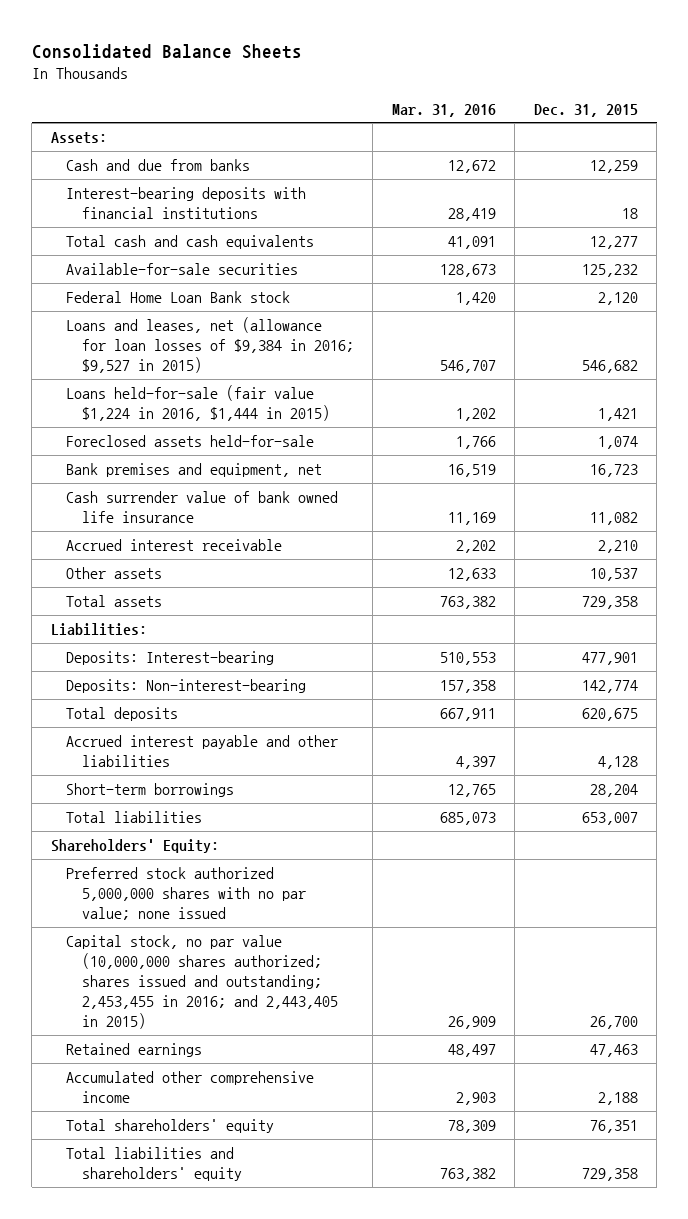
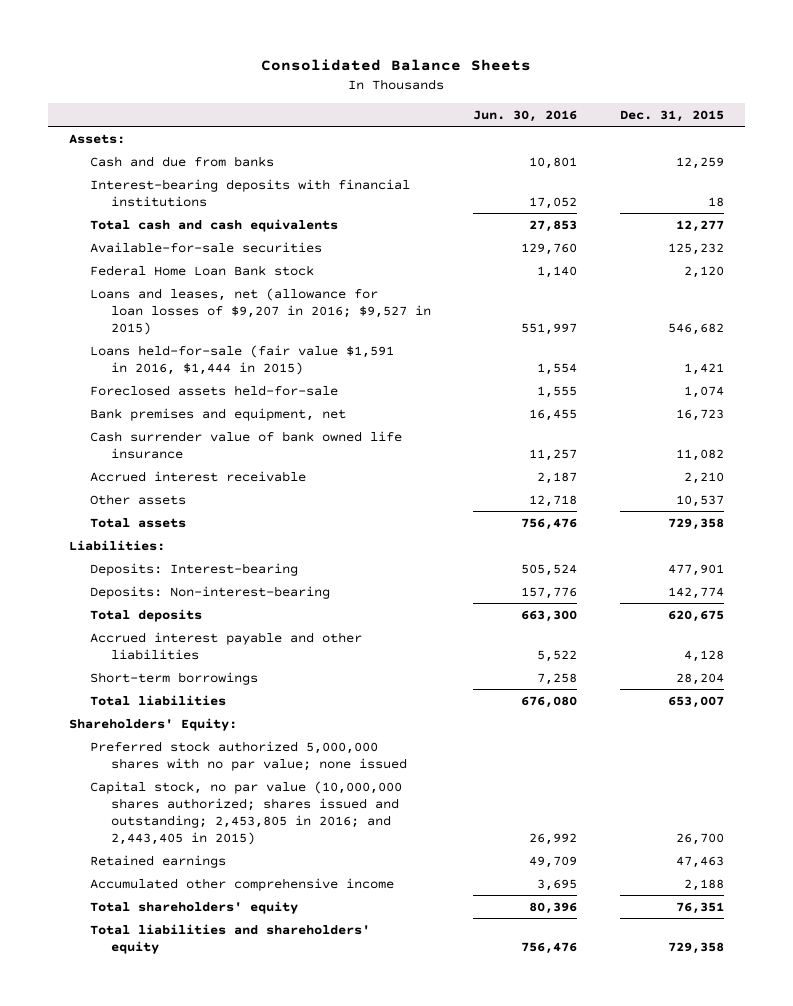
- | Mar. 31, 2016 | Dec. 31, 2015
+ | Jun. 30, 2016 | Dec. 31, 2015
- Loans and leases, net (allowance for loan losses of $9,384 in 2016; $9,527 in 2015) | 546,707 | 546,682
- Loans held-for-sale (fair value $1,224 in 2016, $1,444 in 2015) | 1,202 | 1,421
+ Loans and leases, net (allowance for loan losses of $9,207 in 2016; $9,527 in 2015) | 551,997 | 546,682
+ Loans held-for-sale (fair value $1,591 in 2016, $1,444 in 2015) | 1,554 | 1,421
- Capital stock, no par value (10,000,000 shares authorized; shares issued and outstanding; 2,453,455 in 2016; and 2,443,405 in 2015) | 26,909 | 26,700
+ Capital stock, no par value (10,000,000 shares authorized; shares issued and outstanding; 2,453,805 in 2016; and 2,443,405 in 2015) | 26,992 | 26,700

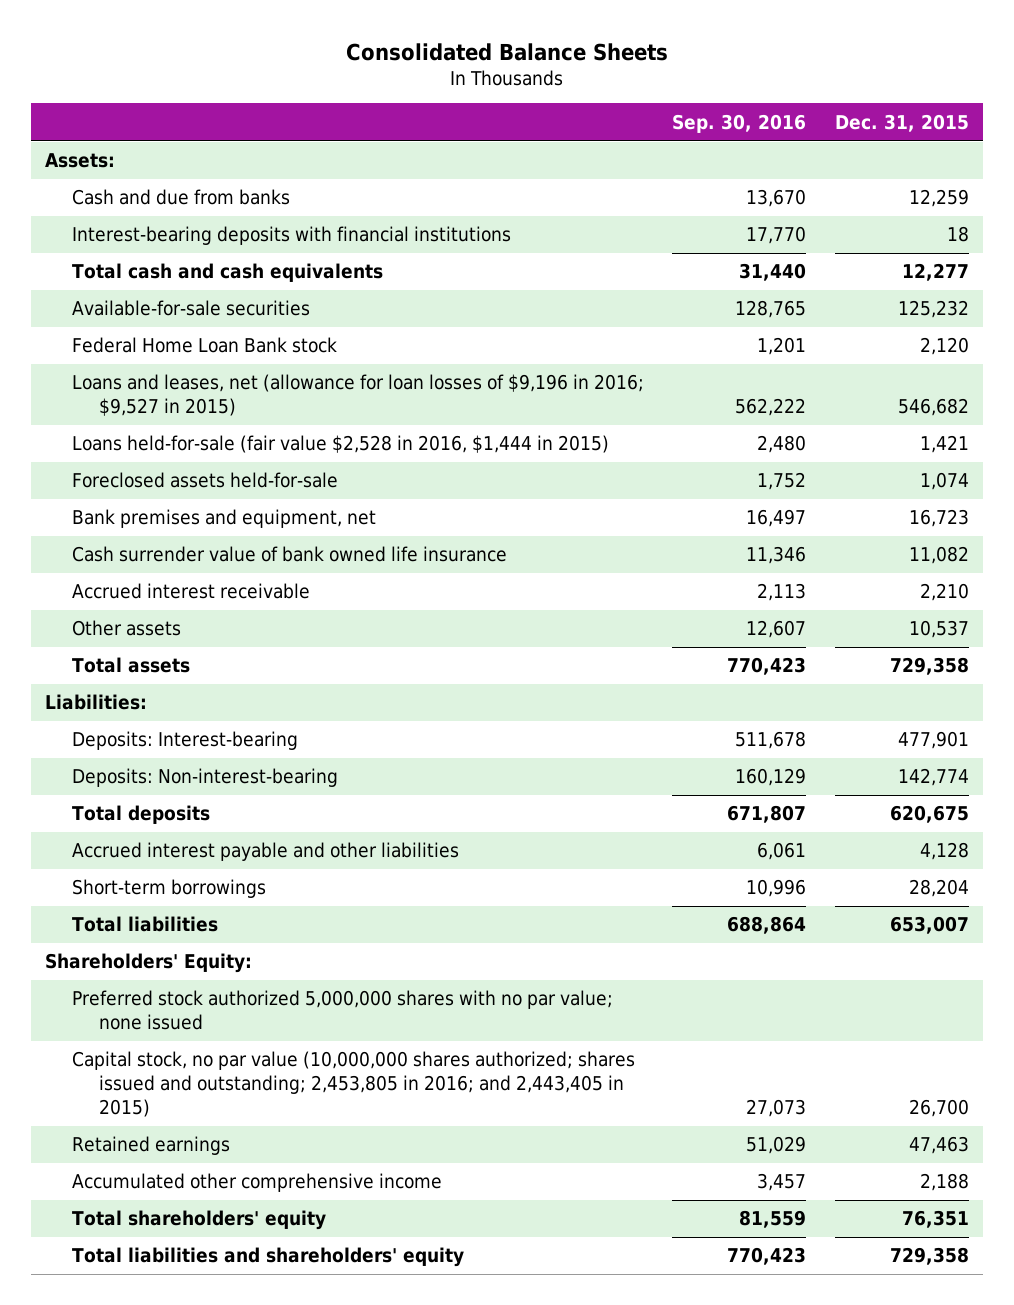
- | Jun. 30, 2016 | Dec. 31, 2015
+ | Sep. 30, 2016 | Dec. 31, 2015
- Loans and leases, net (allowance for loan losses of $9,207 in 2016; $9,527 in 2015) | 551,997 | 546,682
- Loans held-for-sale (fair value $1,591 in 2016, $1,444 in 2015) | 1,554 | 1,421
+ Loans and leases, net (allowance for loan losses of $9,196 in 2016; $9,527 in 2015) | 562,222 | 546,682
+ Loans held-for-sale (fair value $2,528 in 2016, $1,444 in 2015) | 2,480 | 1,421

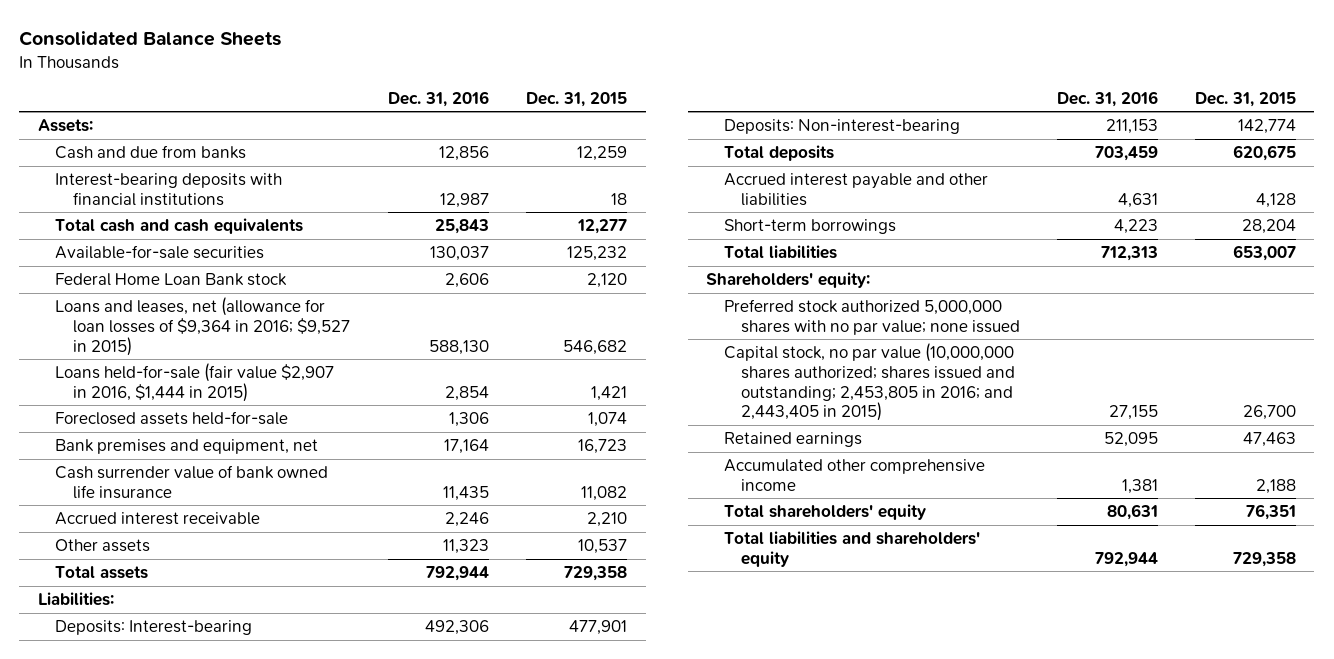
- | Sep. 30, 2016 | Dec. 31, 2015
+ | Dec. 31, 2016 | Dec. 31, 2015
- Loans and leases, net (allowance for loan losses of $9,196 in 2016; $9,527 in 2015) | 562,222 | 546,682
- Loans held-for-sale (fair value $2,528 in 2016, $1,444 in 2015) | 2,480 | 1,421
+ Loans and leases, net (allowance for loan losses of $9,364 in 2016; $9,527 in 2015) | 588,130 | 546,682
+ Loans held-for-sale (fair value $2,907 in 2016, $1,444 in 2015) | 2,854 | 1,421
- Shareholders' Equity:
+ Shareholders' equity:

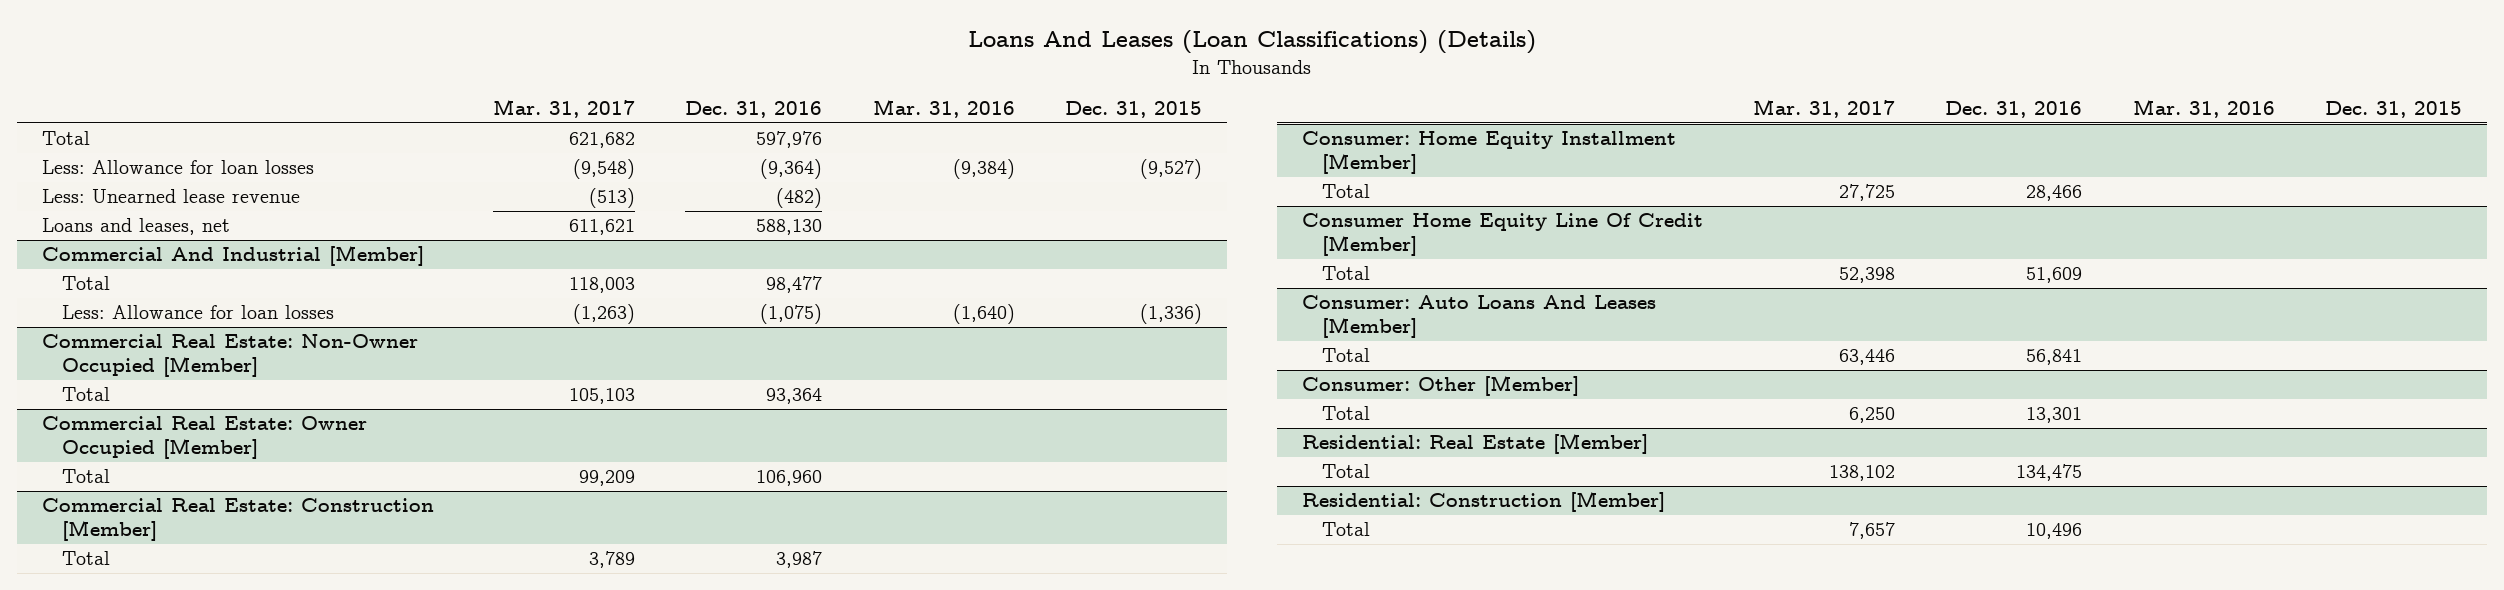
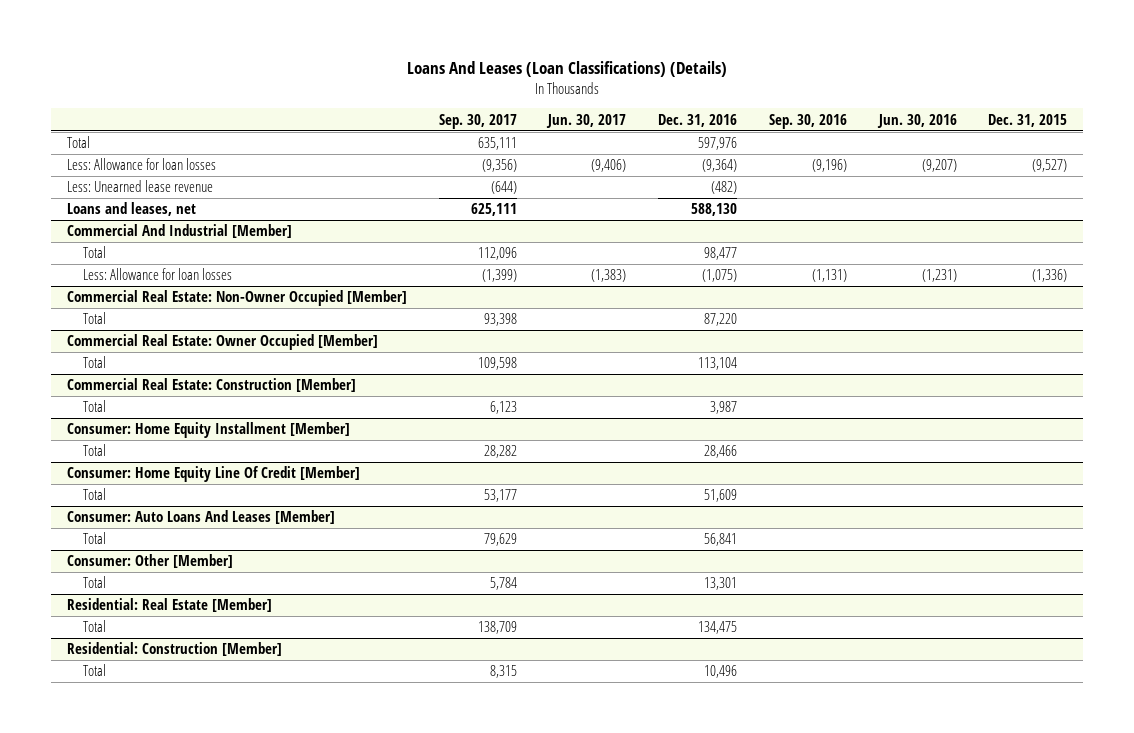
- | Mar. 31, 2017 | Dec. 31, 2016 | Mar. 31, 2016 | Dec. 31, 2015
+ | Sep. 30, 2017 | Jun. 30, 2017 | Dec. 31, 2016 | Sep. 30, 2016 | Jun. 30, 2016 | Dec. 31, 2015
@ Commercial Real Estate: Non-Owner Occupied [Member]
- Total | 105,103 | 93,364 | |
+ Total | 93,398 | | 87,220 | | |
@ Commercial Real Estate: Owner Occupied [Member]
- Total | 99,209 | 106,960 | |
+ Total | 109,598 | | 113,104 | | |
- Consumer Home Equity Line Of Credit [Member]
+ Consumer: Home Equity Line Of Credit [Member]

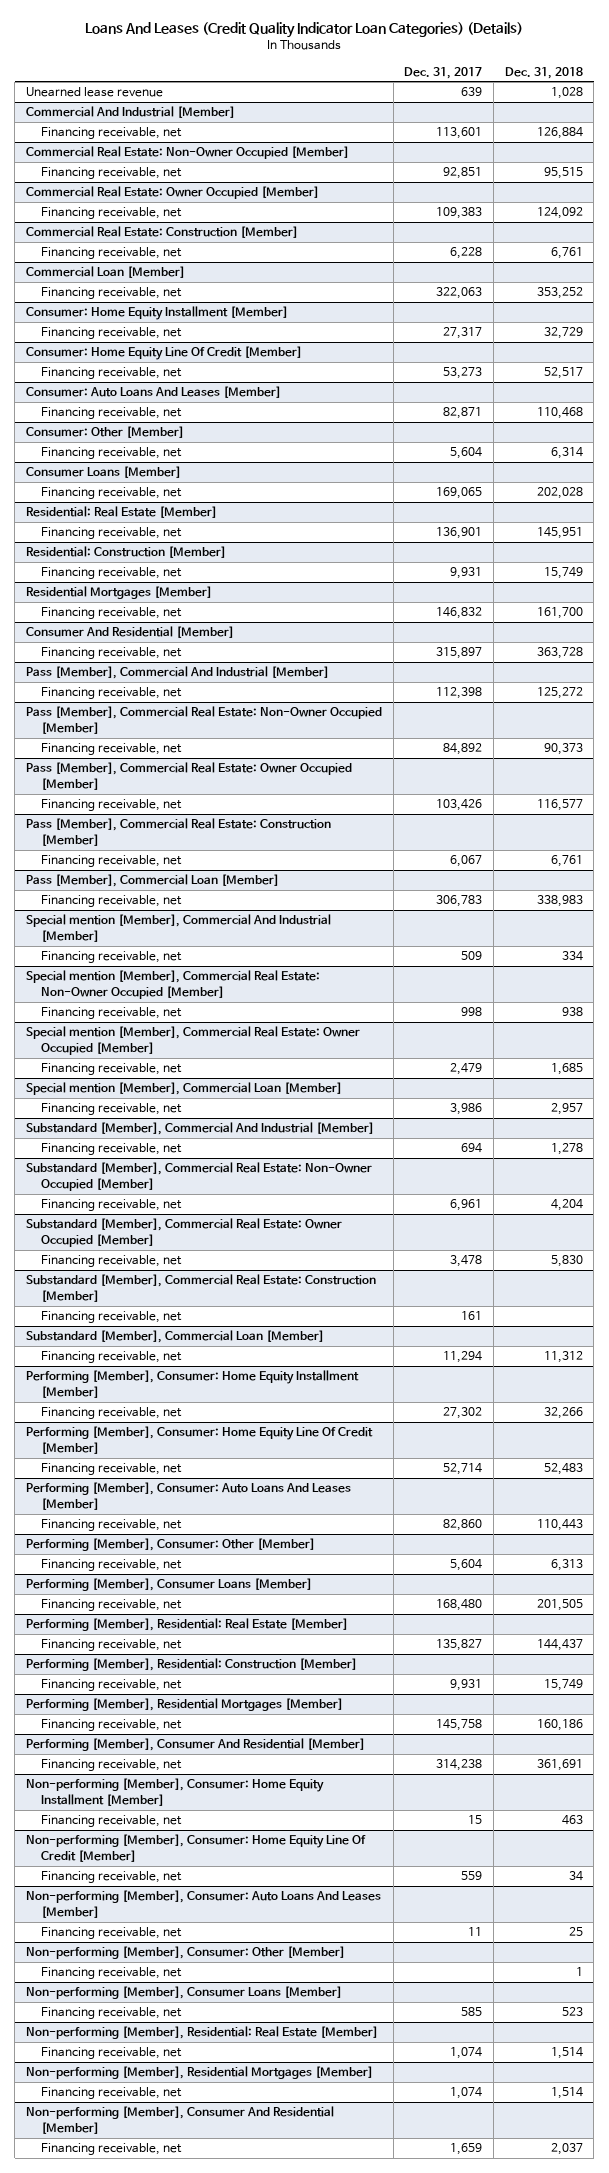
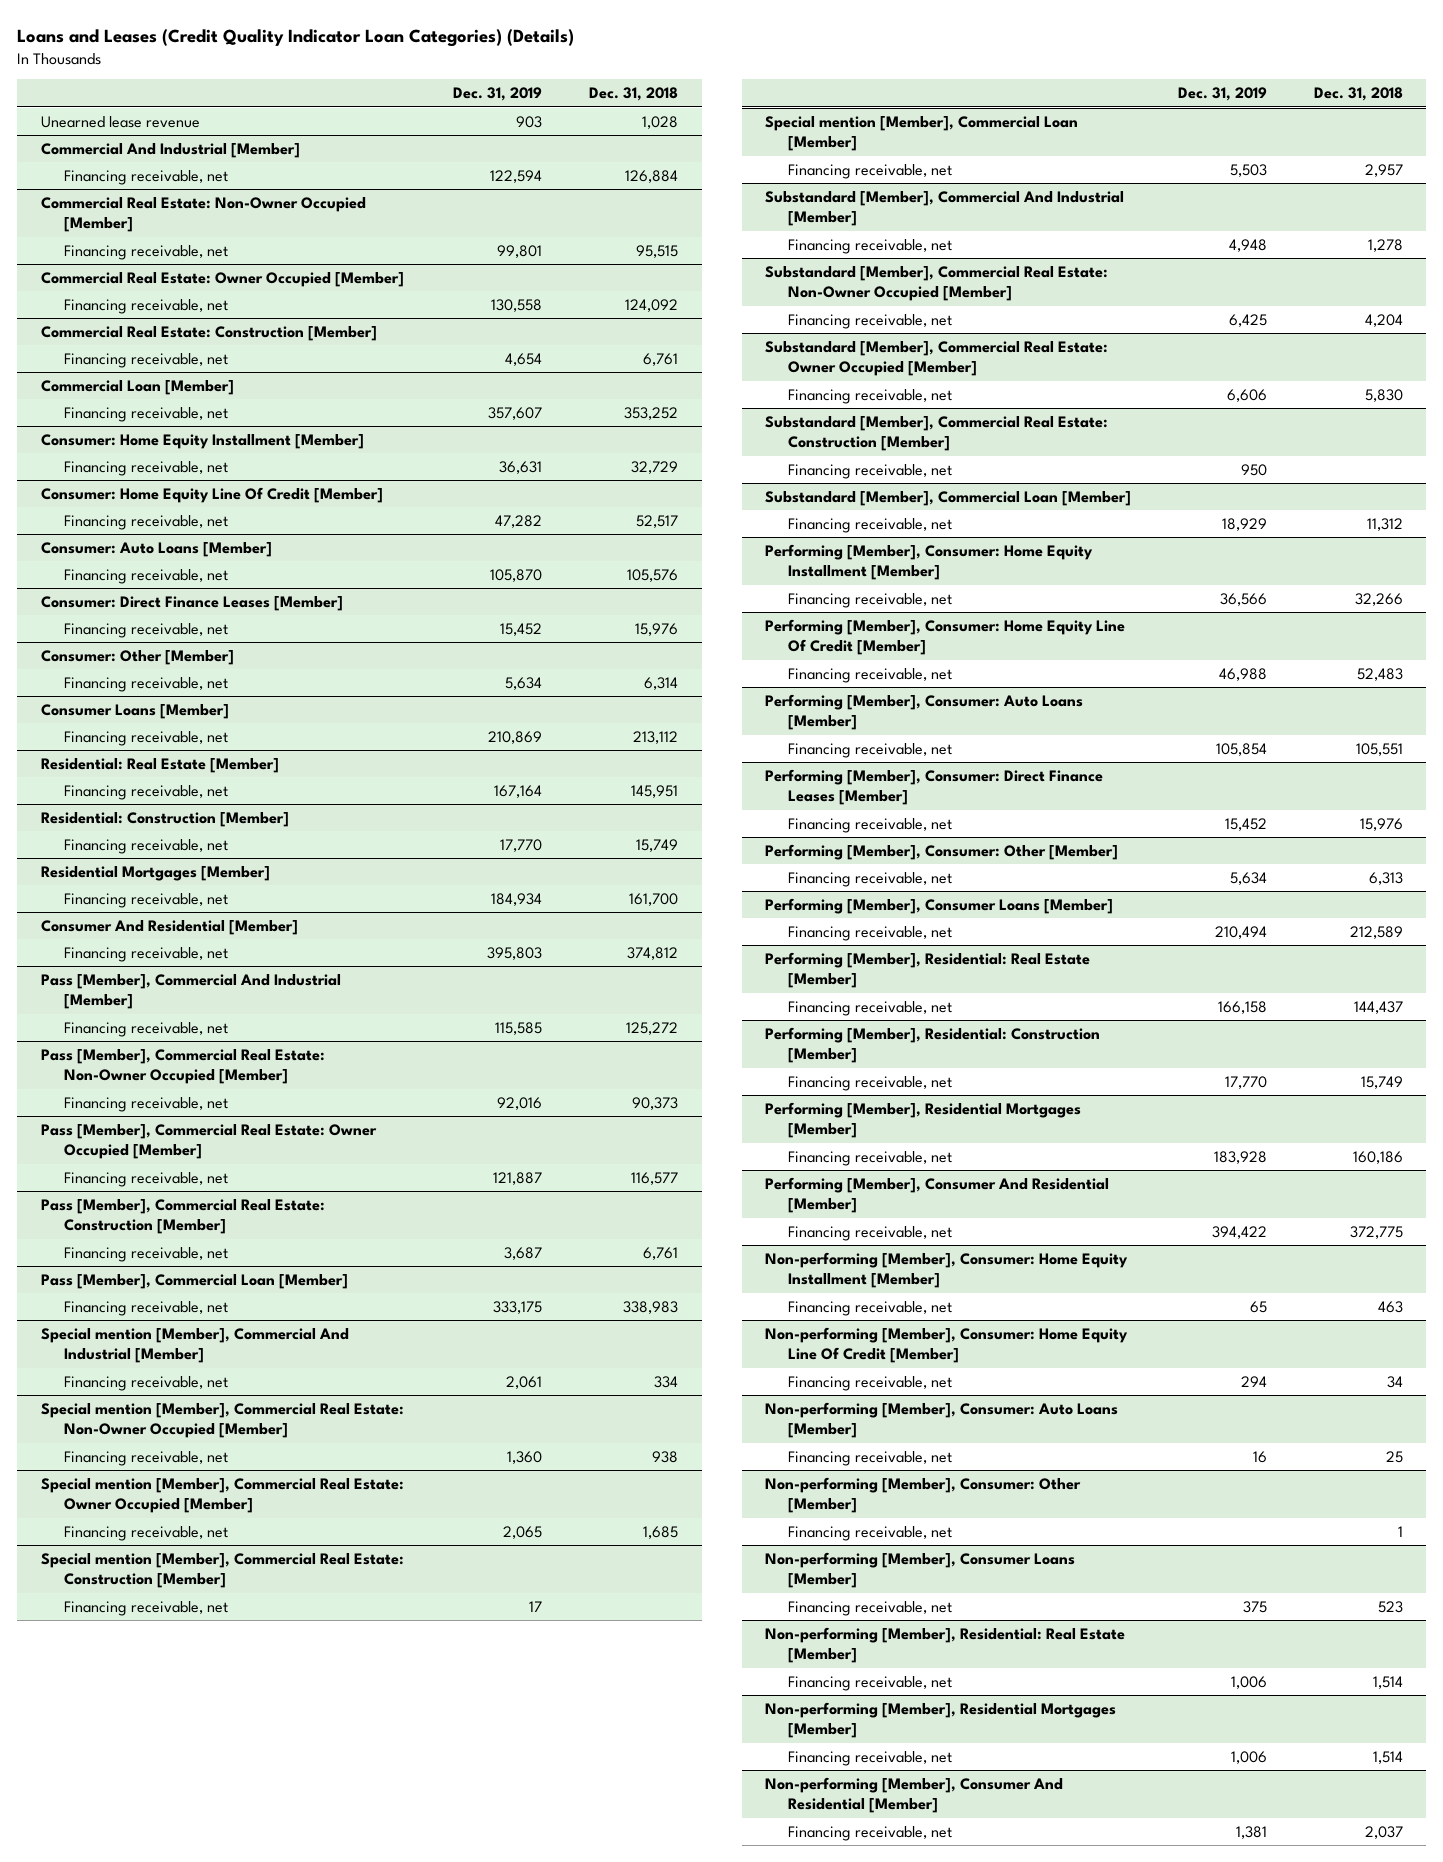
- Loans And Leases (Credit Quality Indicator Loan Categories) (Details)
+ Loans and Leases (Credit Quality Indicator Loan Categories) (Details)
- | Dec. 31, 2017 | Dec. 31, 2018
+ | Dec. 31, 2019 | Dec. 31, 2018
- Consumer: Auto Loans And Leases [Member]
- Financing receivable, net | 82,871 | 110,468
+ Consumer: Auto Loans [Member]
+ Financing receivable, net | 105,870 | 105,576
+ Consumer: Direct Finance Leases [Member]
+ Financing receivable, net | 15,452 | 15,976
@ Consumer Loans [Member]
- Financing receivable, net | 169,065 | 202,028
+ Financing receivable, net | 210,869 | 213,112
@ Consumer And Residential [Member]
- Financing receivable, net | 315,897 | 363,728
+ Financing receivable, net | 395,803 | 374,812
+ Special mention [Member], Commercial Real Estate: Construction [Member]
+ Financing receivable, net | 17 |
- Performing [Member], Consumer: Auto Loans And Leases [Member]
- Financing receivable, net | 82,860 | 110,443
+ Performing [Member], Consumer: Auto Loans [Member]
+ Financing receivable, net | 105,854 | 105,551
+ Performing [Member], Consumer: Direct Finance Leases [Member]
+ Financing receivable, net | 15,452 | 15,976
@ Performing [Member], Consumer Loans [Member]
- Financing receivable, net | 168,480 | 201,505
+ Financing receivable, net | 210,494 | 212,589
@ Performing [Member], Consumer And Residential [Member]
- Financing receivable, net | 314,238 | 361,691
+ Financing receivable, net | 394,422 | 372,775
- Non-performing [Member], Consumer: Auto Loans And Leases [Member]
+ Non-performing [Member], Consumer: Auto Loans [Member]

